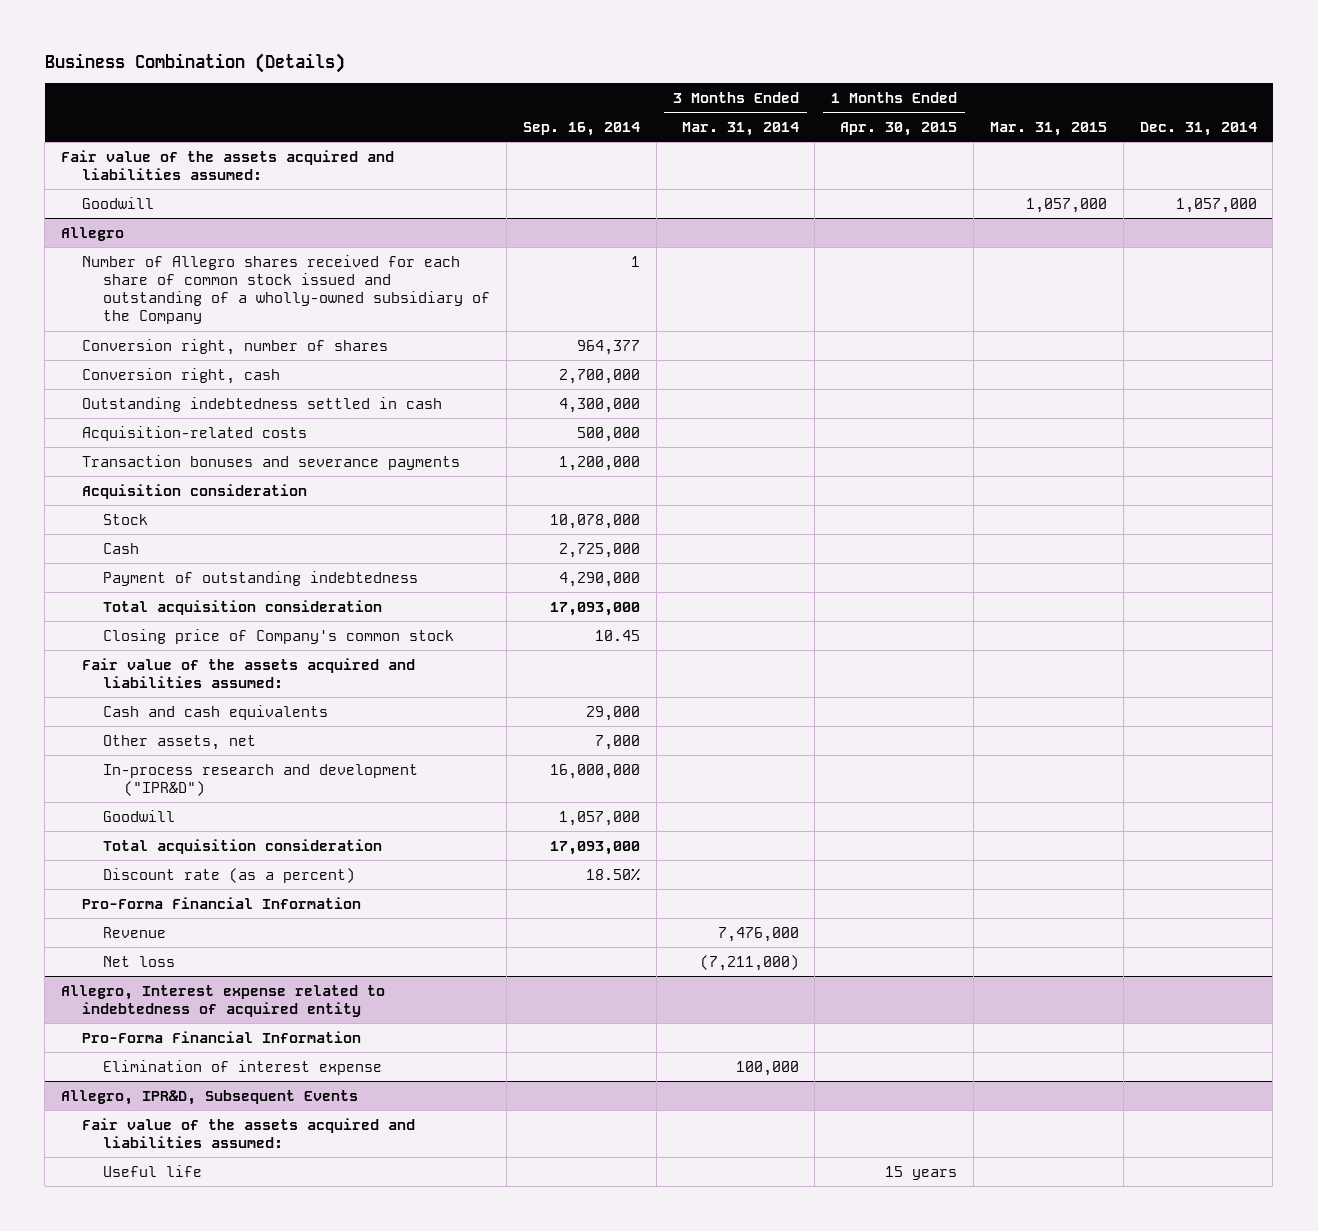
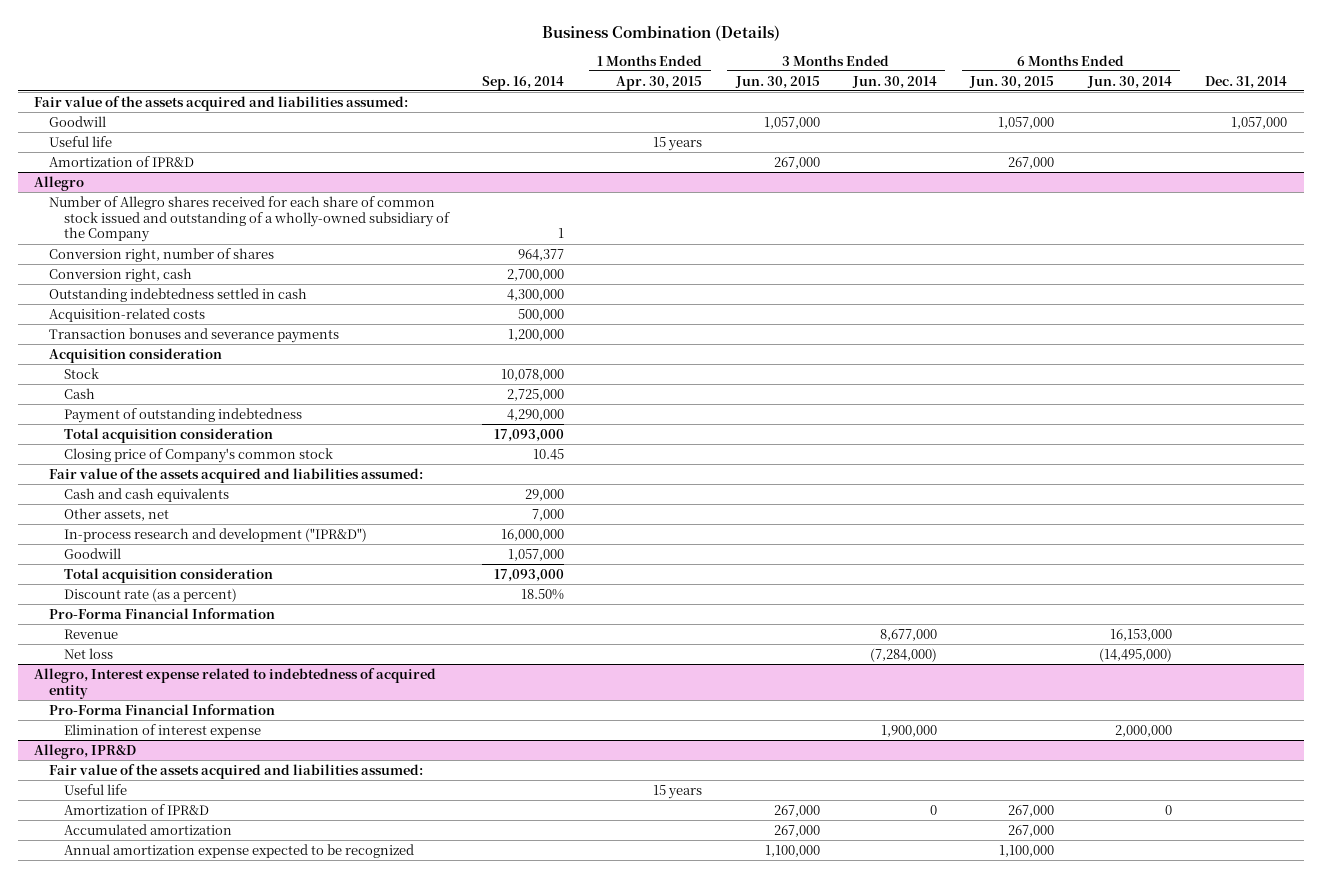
- | Sep. 16, 2014 | 3 Months Ended Mar. 31, 2014 | 1 Months Ended Apr. 30, 2015 | Mar. 31, 2015 | Dec. 31, 2014
+ | Sep. 16, 2014 | 1 Months Ended Apr. 30, 2015 | 3 Months Ended Jun. 30, 2015 | 3 Months Ended Jun. 30, 2014 | 6 Months Ended Jun. 30, 2015 | 6 Months Ended Jun. 30, 2014 | Dec. 31, 2014
+ Useful life | | 15 years | | | | |
+ Amortization of IPR&D | | | 267,000 | | 267,000 | |
- Allegro, IPR&D, Subsequent Events
+ Allegro, IPR&D
+ Amortization of IPR&D | | | 267,000 | 0 | 267,000 | 0 |
+ Accumulated amortization | | | 267,000 | | 267,000 | |
+ Annual amortization expense expected to be recognized | | | 1,100,000 | | 1,100,000 | |

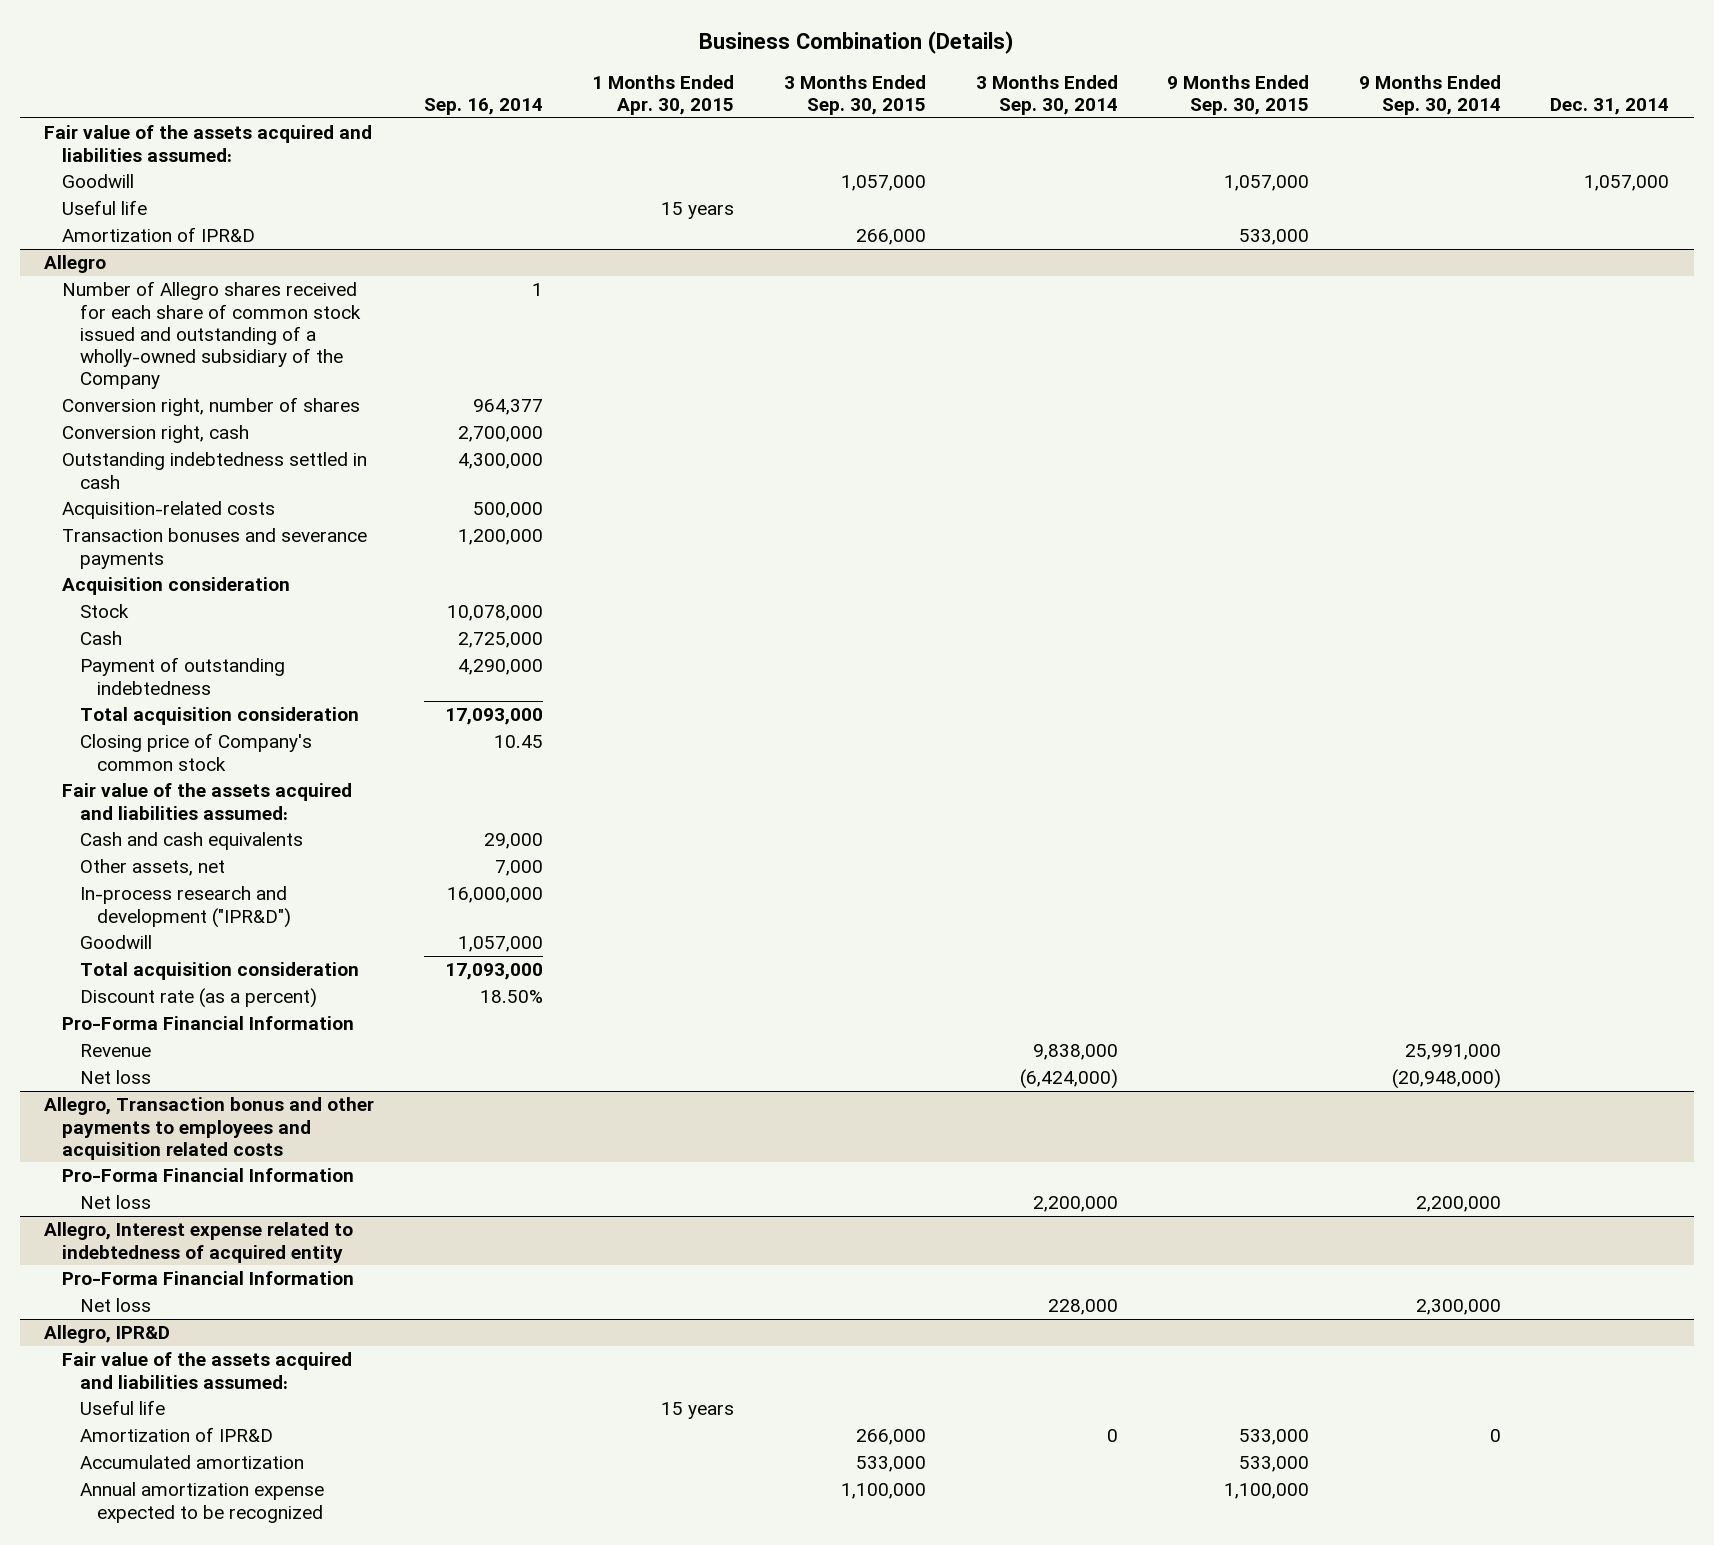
- | Sep. 16, 2014 | 1 Months Ended Apr. 30, 2015 | 3 Months Ended Jun. 30, 2015 | 3 Months Ended Jun. 30, 2014 | 6 Months Ended Jun. 30, 2015 | 6 Months Ended Jun. 30, 2014 | Dec. 31, 2014
+ | Sep. 16, 2014 | 1 Months Ended Apr. 30, 2015 | 3 Months Ended Sep. 30, 2015 | 3 Months Ended Sep. 30, 2014 | 9 Months Ended Sep. 30, 2015 | 9 Months Ended Sep. 30, 2014 | Dec. 31, 2014
+ Allegro, Transaction bonus and other payments to employees and acquisition related costs
+ Pro-Forma Financial Information
+ Net loss | | | | 2,200,000 | | 2,200,000 |
@ Allegro, Interest expense related to indebtedness of acquired entity
- Elimination of interest expense | | | | 1,900,000 | | 2,000,000 |
+ Net loss | | | | 228,000 | | 2,300,000 |

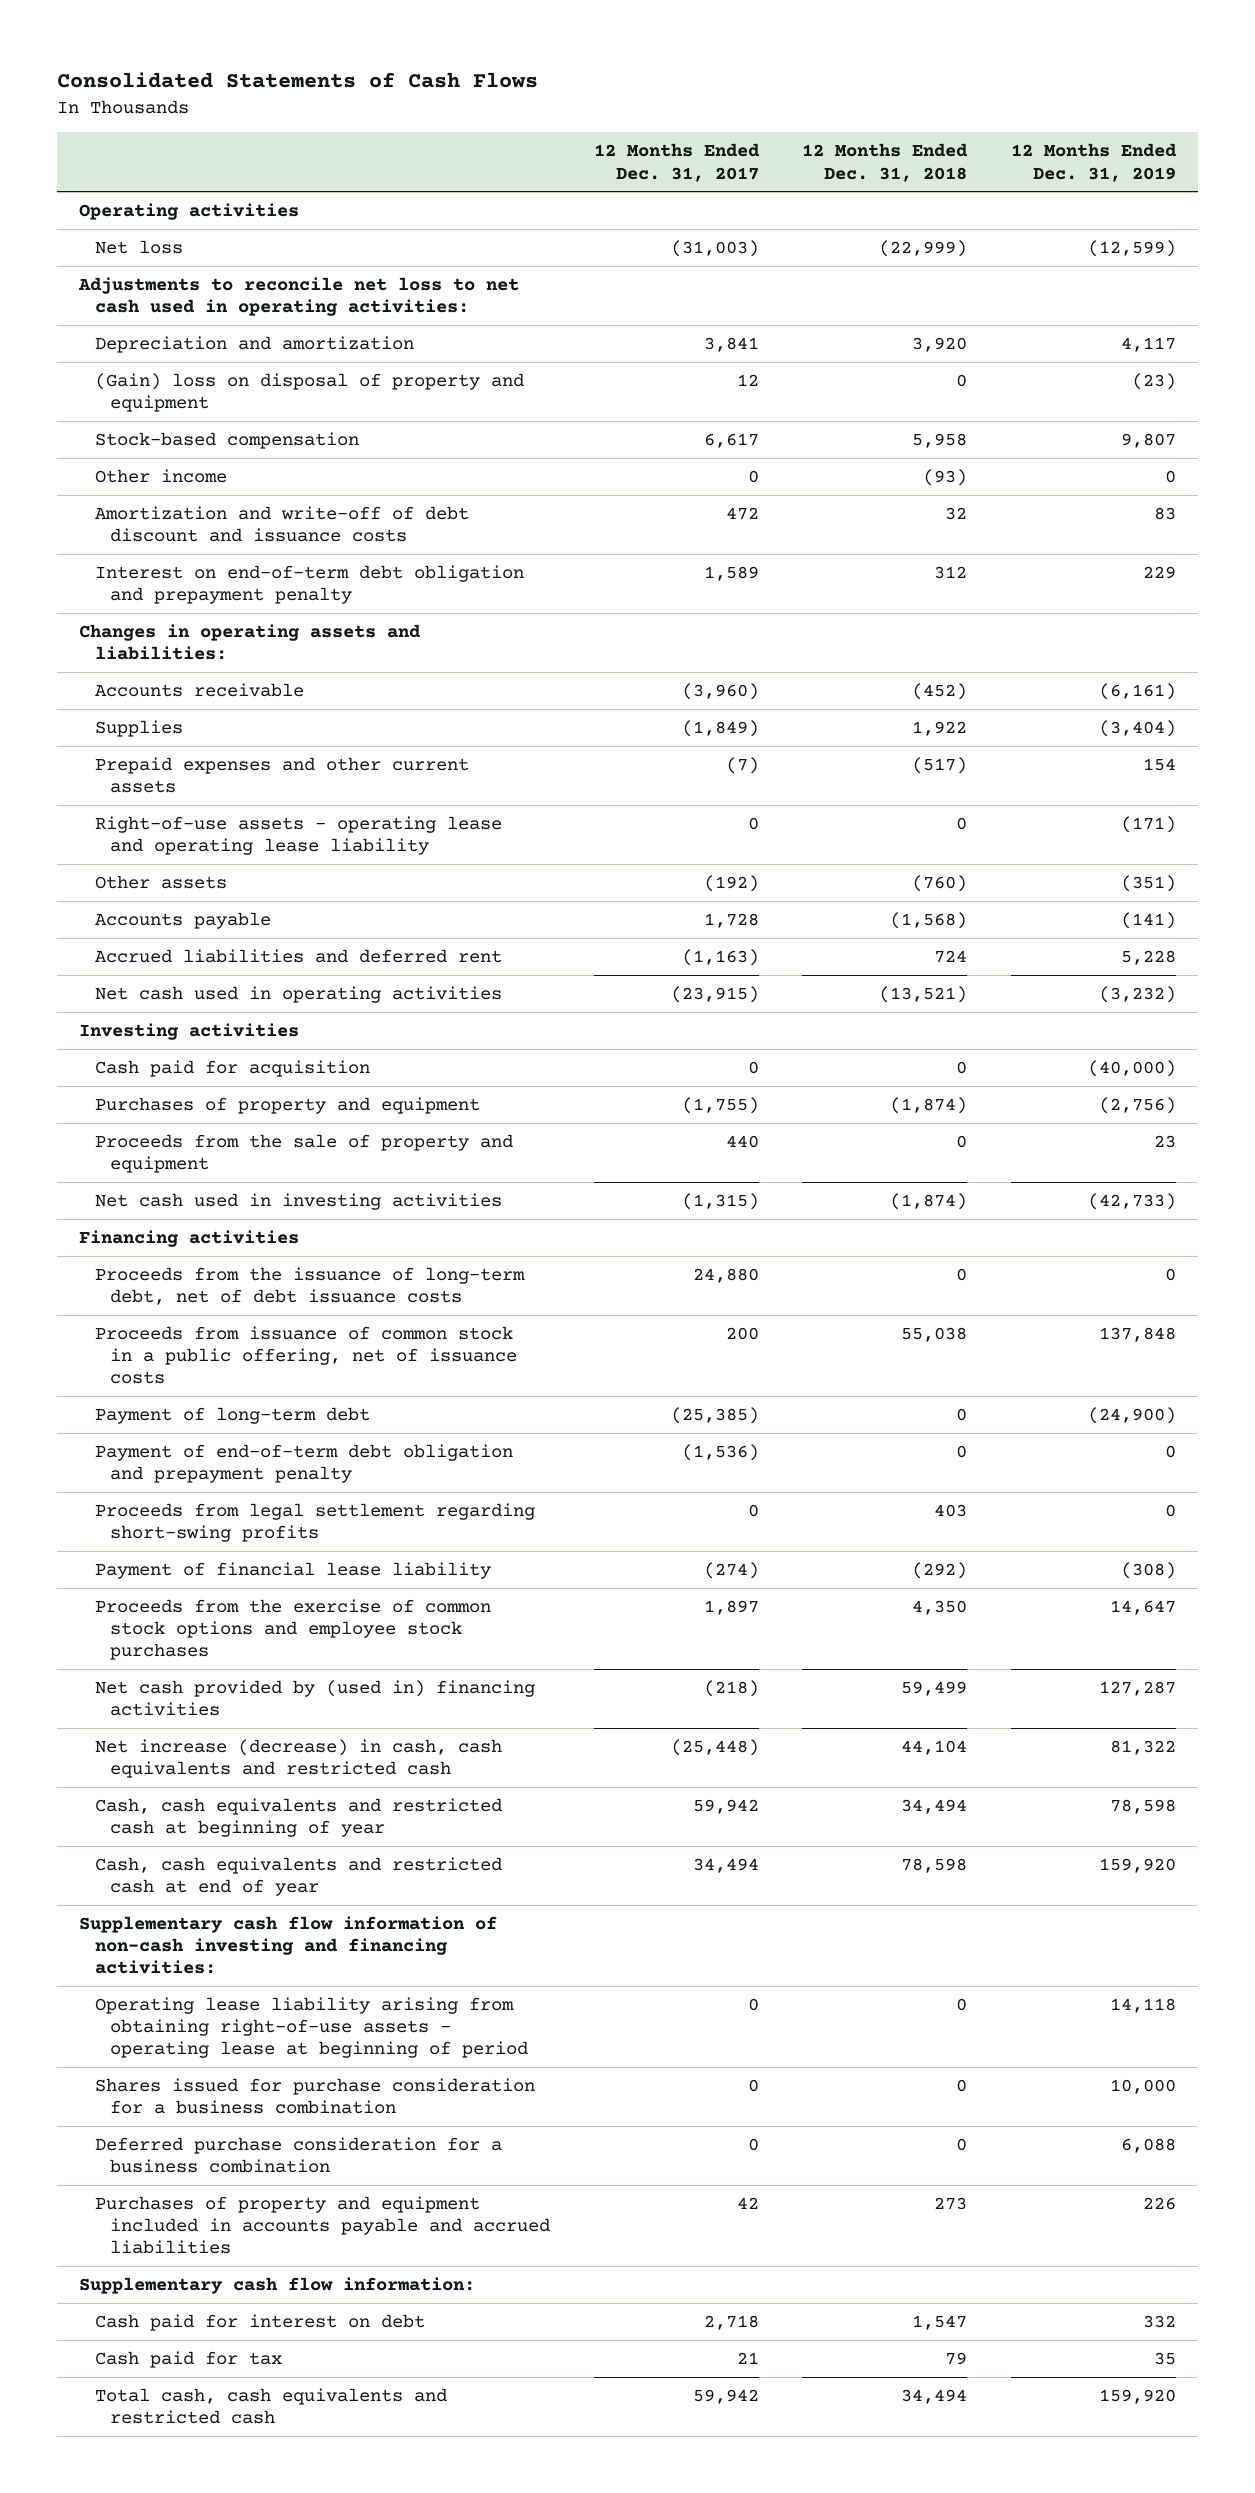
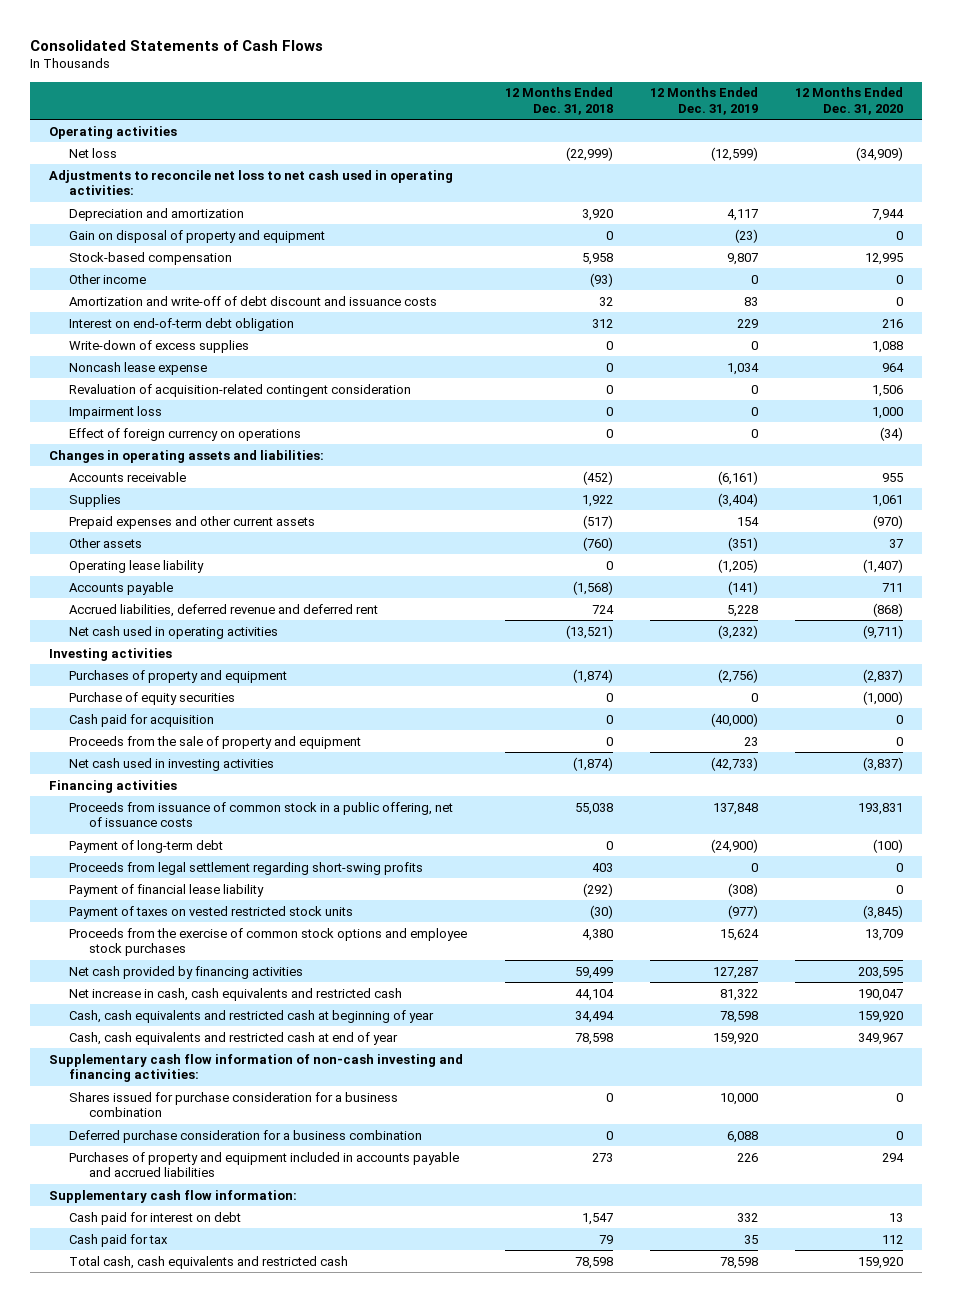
- | 12 Months Ended Dec. 31, 2017 | 12 Months Ended Dec. 31, 2018 | 12 Months Ended Dec. 31, 2019
+ | 12 Months Ended Dec. 31, 2018 | 12 Months Ended Dec. 31, 2019 | 12 Months Ended Dec. 31, 2020
- (Gain) loss on disposal of property and equipment | 12 | 0 | (23)
+ Gain on disposal of property and equipment | 0 | (23) | 0
- Interest on end-of-term debt obligation and prepayment penalty | 1,589 | 312 | 229
+ Interest on end-of-term debt obligation | 312 | 229 | 216
+ Write-down of excess supplies | 0 | 0 | 1,088
+ Noncash lease expense | 0 | 1,034 | 964
+ Revaluation of acquisition-related contingent consideration | 0 | 0 | 1,506
+ Impairment loss | 0 | 0 | 1,000
+ Effect of foreign currency on operations | 0 | 0 | (34)
- Right-of-use assets - operating lease and operating lease liability | 0 | 0 | (171)
+ Operating lease liability | 0 | (1,205) | (1,407)
- Accrued liabilities and deferred rent | (1,163) | 724 | 5,228
+ Accrued liabilities, deferred revenue and deferred rent | 724 | 5,228 | (868)
+ Purchase of equity securities | 0 | 0 | (1,000)
moved down: Cash paid for acquisition | 0 | (40,000) | 0
- Proceeds from the issuance of long-term debt, net of debt issuance costs | 24,880 | 0 | 0
- Payment of end-of-term debt obligation and prepayment penalty | (1,536) | 0 | 0
- Proceeds from the exercise of common stock options and employee stock purchases | 1,897 | 4,350 | 14,647
- Net cash provided by (used in) financing activities | (218) | 59,499 | 127,287
- Net increase (decrease) in cash, cash equivalents and restricted cash | (25,448) | 44,104 | 81,322
+ Payment of taxes on vested restricted stock units | (30) | (977) | (3,845)
+ Proceeds from the exercise of common stock options and employee stock purchases | 4,380 | 15,624 | 13,709
+ Net cash provided by financing activities | 59,499 | 127,287 | 203,595
+ Net increase in cash, cash equivalents and restricted cash | 44,104 | 81,322 | 190,047
- Operating lease liability arising from obtaining right-of-use assets - operating lease at beginning of period | 0 | 0 | 14,118
- Total cash, cash equivalents and restricted cash | 59,942 | 34,494 | 159,920
+ Total cash, cash equivalents and restricted cash | 78,598 | 78,598 | 159,920

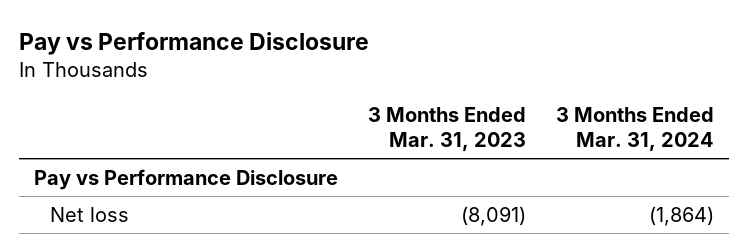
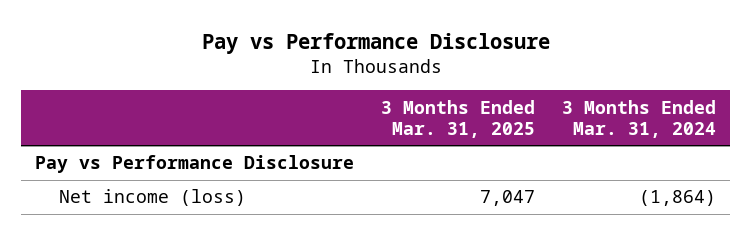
- | 3 Months Ended Mar. 31, 2023 | 3 Months Ended Mar. 31, 2024
+ | 3 Months Ended Mar. 31, 2025 | 3 Months Ended Mar. 31, 2024
- Net loss | (8,091) | (1,864)
+ Net income (loss) | 7,047 | (1,864)

